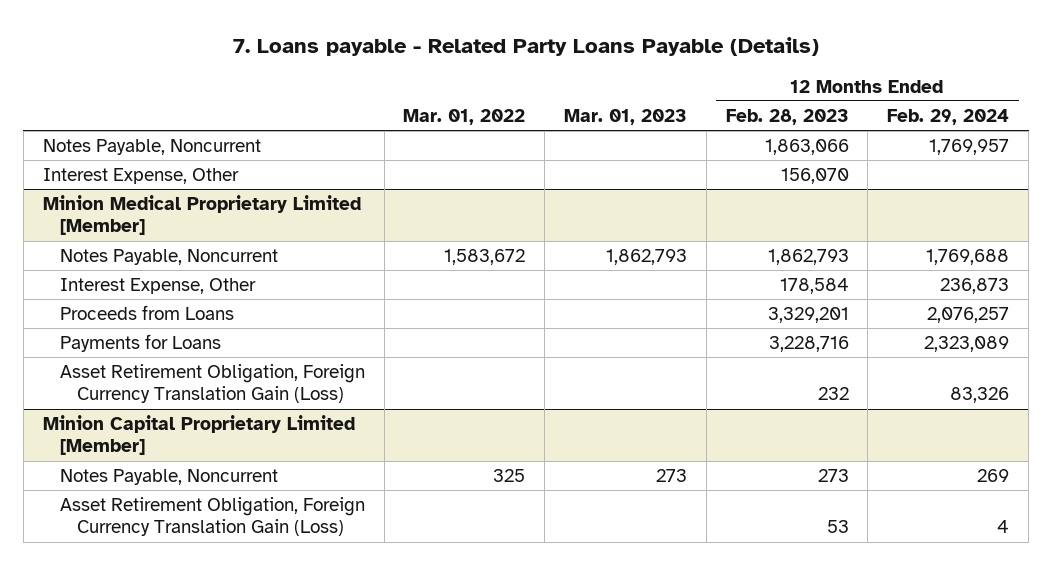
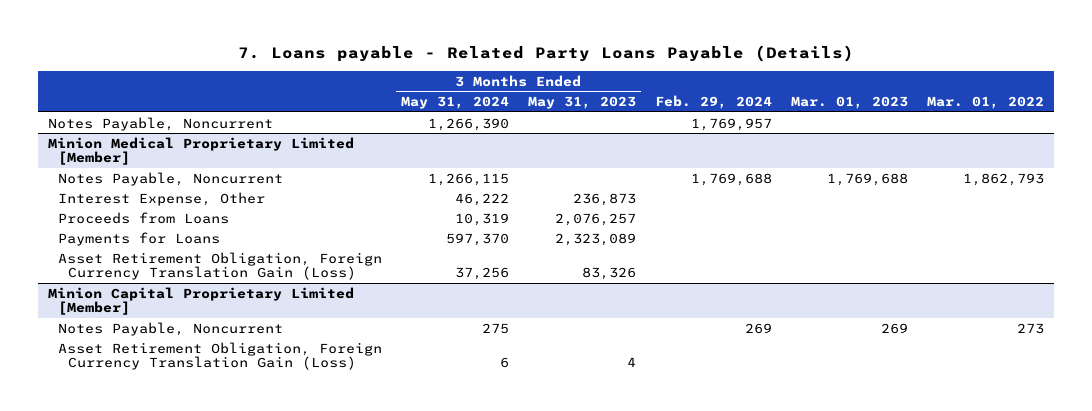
- | Mar. 01, 2022 | Mar. 01, 2023 | 12 Months Ended Feb. 28, 2023 | 12 Months Ended Feb. 29, 2024
+ | 3 Months Ended May 31, 2024 | 3 Months Ended May 31, 2023 | Feb. 29, 2024 | Mar. 01, 2023 | Mar. 01, 2022
- Interest Expense, Other | | | 156,070 |
@ Minion Medical Proprietary Limited [Member]
- Notes Payable, Noncurrent | 1,583,672 | 1,862,793 | 1,862,793 | 1,769,688
+ Notes Payable, Noncurrent | 1,266,115 | | 1,769,688 | 1,769,688 | 1,862,793
@ Minion Capital Proprietary Limited [Member]
- Notes Payable, Noncurrent | 325 | 273 | 273 | 269
+ Notes Payable, Noncurrent | 275 | | 269 | 269 | 273

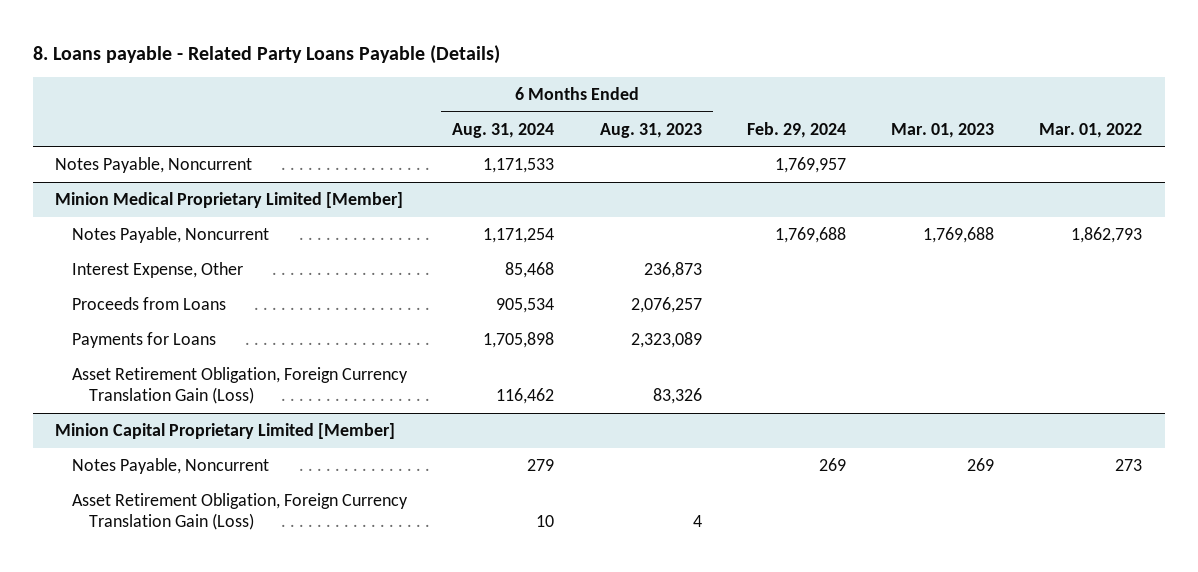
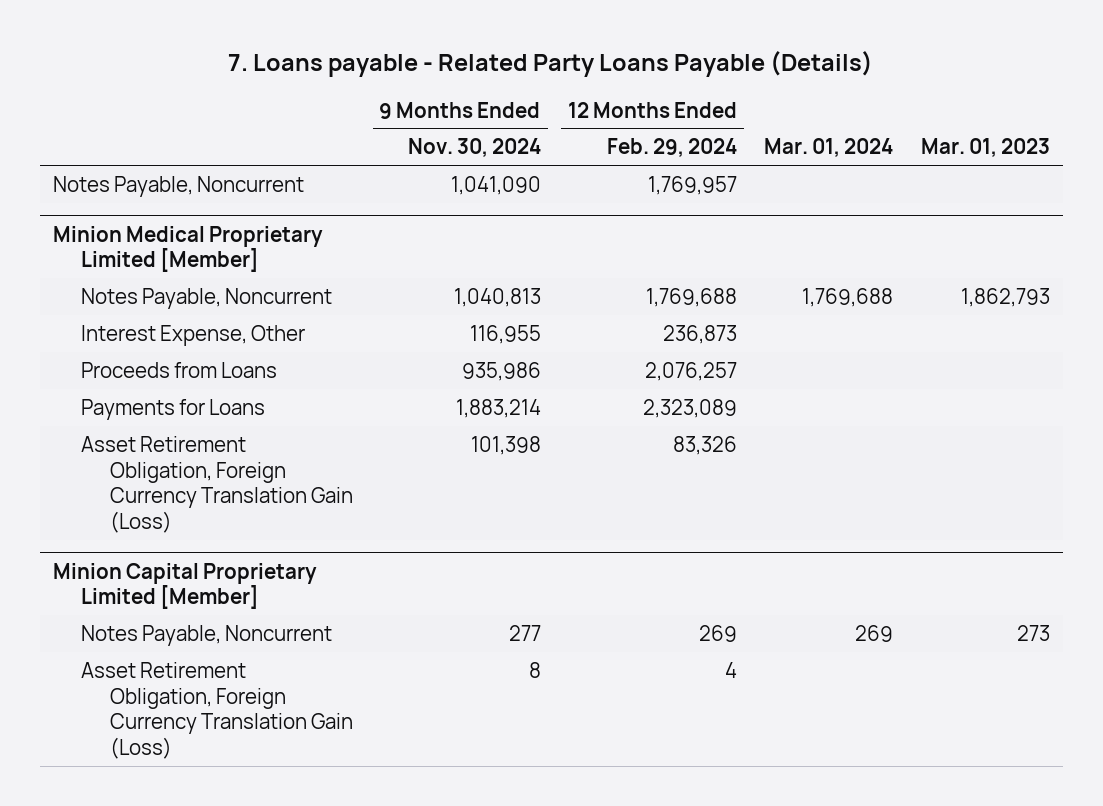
- 8. Loans payable - Related Party Loans Payable (Details)
+ 7. Loans payable - Related Party Loans Payable (Details)
- | 6 Months Ended Aug. 31, 2024 | 6 Months Ended Aug. 31, 2023 | Feb. 29, 2024 | Mar. 01, 2023 | Mar. 01, 2022
+ | 9 Months Ended Nov. 30, 2024 | 12 Months Ended Feb. 29, 2024 | Mar. 01, 2024 | Mar. 01, 2023
@ Minion Medical Proprietary Limited [Member]
- Notes Payable, Noncurrent | 1,171,254 | | 1,769,688 | 1,769,688 | 1,862,793
+ Notes Payable, Noncurrent | 1,040,813 | 1,769,688 | 1,769,688 | 1,862,793
@ Minion Capital Proprietary Limited [Member]
- Notes Payable, Noncurrent | 279 | | 269 | 269 | 273
+ Notes Payable, Noncurrent | 277 | 269 | 269 | 273

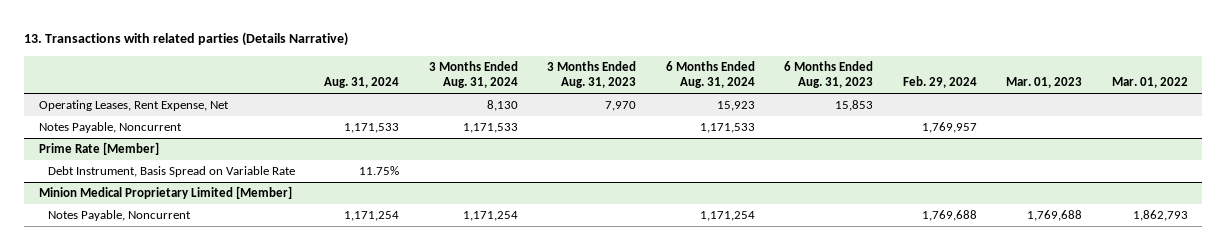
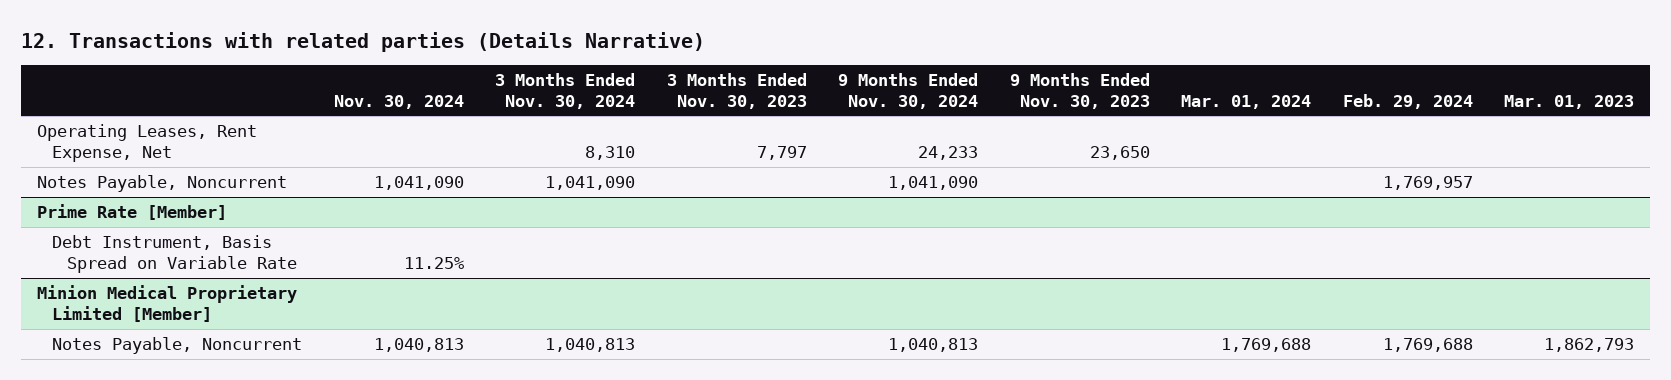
- 13. Transactions with related parties (Details Narrative)
+ 12. Transactions with related parties (Details Narrative)
- | Aug. 31, 2024 | 3 Months Ended Aug. 31, 2024 | 3 Months Ended Aug. 31, 2023 | 6 Months Ended Aug. 31, 2024 | 6 Months Ended Aug. 31, 2023 | Feb. 29, 2024 | Mar. 01, 2023 | Mar. 01, 2022
+ | Nov. 30, 2024 | 3 Months Ended Nov. 30, 2024 | 3 Months Ended Nov. 30, 2023 | 9 Months Ended Nov. 30, 2024 | 9 Months Ended Nov. 30, 2023 | Mar. 01, 2024 | Feb. 29, 2024 | Mar. 01, 2023
@ Minion Medical Proprietary Limited [Member]
- Notes Payable, Noncurrent | 1,171,254 | 1,171,254 | | 1,171,254 | | 1,769,688 | 1,769,688 | 1,862,793
+ Notes Payable, Noncurrent | 1,040,813 | 1,040,813 | | 1,040,813 | | 1,769,688 | 1,769,688 | 1,862,793

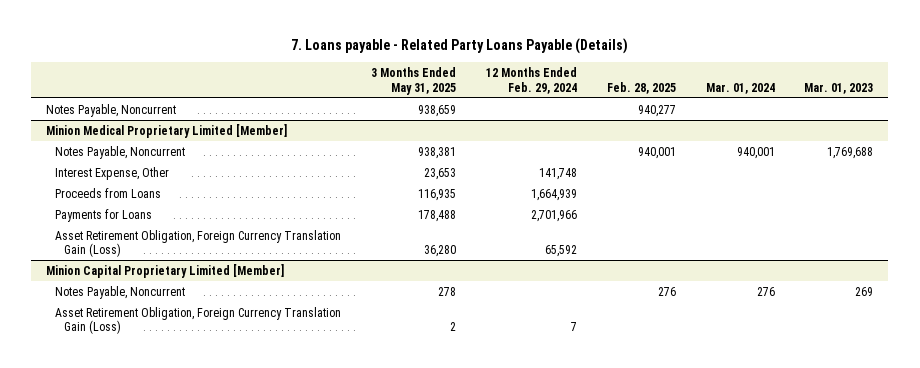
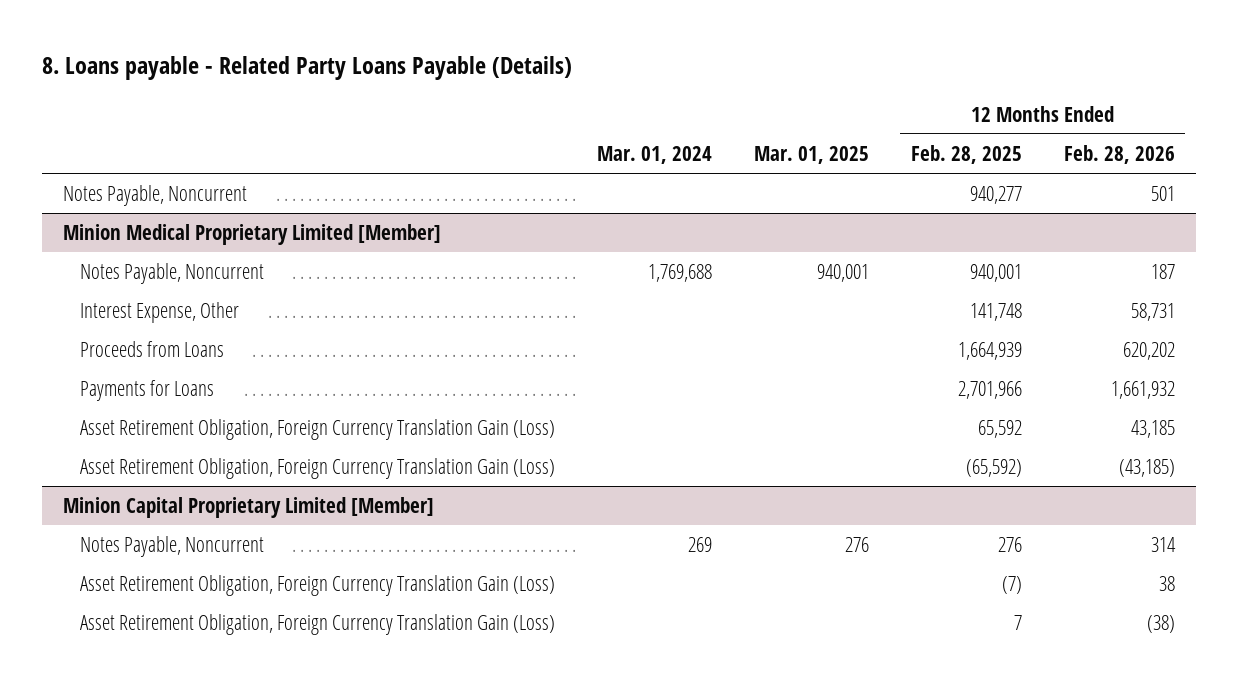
- 7. Loans payable - Related Party Loans Payable (Details)
+ 8. Loans payable - Related Party Loans Payable (Details)
- | 3 Months Ended May 31, 2025 | 12 Months Ended Feb. 29, 2024 | Feb. 28, 2025 | Mar. 01, 2024 | Mar. 01, 2023
+ | Mar. 01, 2024 | Mar. 01, 2025 | 12 Months Ended Feb. 28, 2025 | 12 Months Ended Feb. 28, 2026
@ Minion Medical Proprietary Limited [Member]
- Notes Payable, Noncurrent | 938,381 | | 940,001 | 940,001 | 1,769,688
+ Notes Payable, Noncurrent | 1,769,688 | 940,001 | 940,001 | 187
+ Asset Retirement Obligation, Foreign Currency Translation Gain (Loss) | | | (65,592) | (43,185)
@ Minion Capital Proprietary Limited [Member]
- Notes Payable, Noncurrent | 278 | | 276 | 276 | 269
+ Notes Payable, Noncurrent | 269 | 276 | 276 | 314
+ Asset Retirement Obligation, Foreign Currency Translation Gain (Loss) | | | 7 | (38)

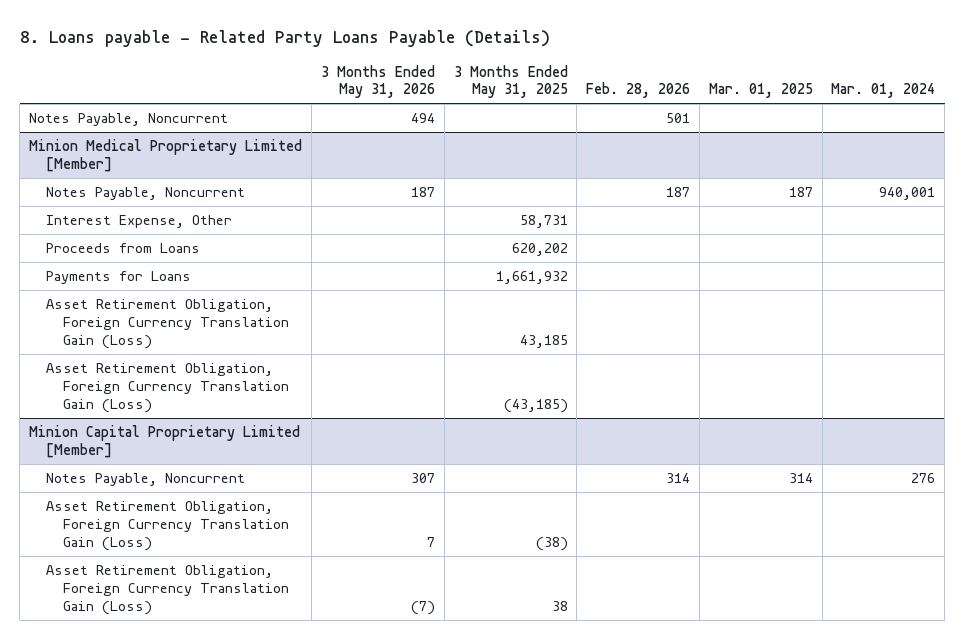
- | Mar. 01, 2024 | Mar. 01, 2025 | 12 Months Ended Feb. 28, 2025 | 12 Months Ended Feb. 28, 2026
+ | 3 Months Ended May 31, 2026 | 3 Months Ended May 31, 2025 | Feb. 28, 2026 | Mar. 01, 2025 | Mar. 01, 2024
@ Minion Medical Proprietary Limited [Member]
- Notes Payable, Noncurrent | 1,769,688 | 940,001 | 940,001 | 187
+ Notes Payable, Noncurrent | 187 | | 187 | 187 | 940,001
@ Minion Capital Proprietary Limited [Member]
- Notes Payable, Noncurrent | 269 | 276 | 276 | 314
+ Notes Payable, Noncurrent | 307 | | 314 | 314 | 276

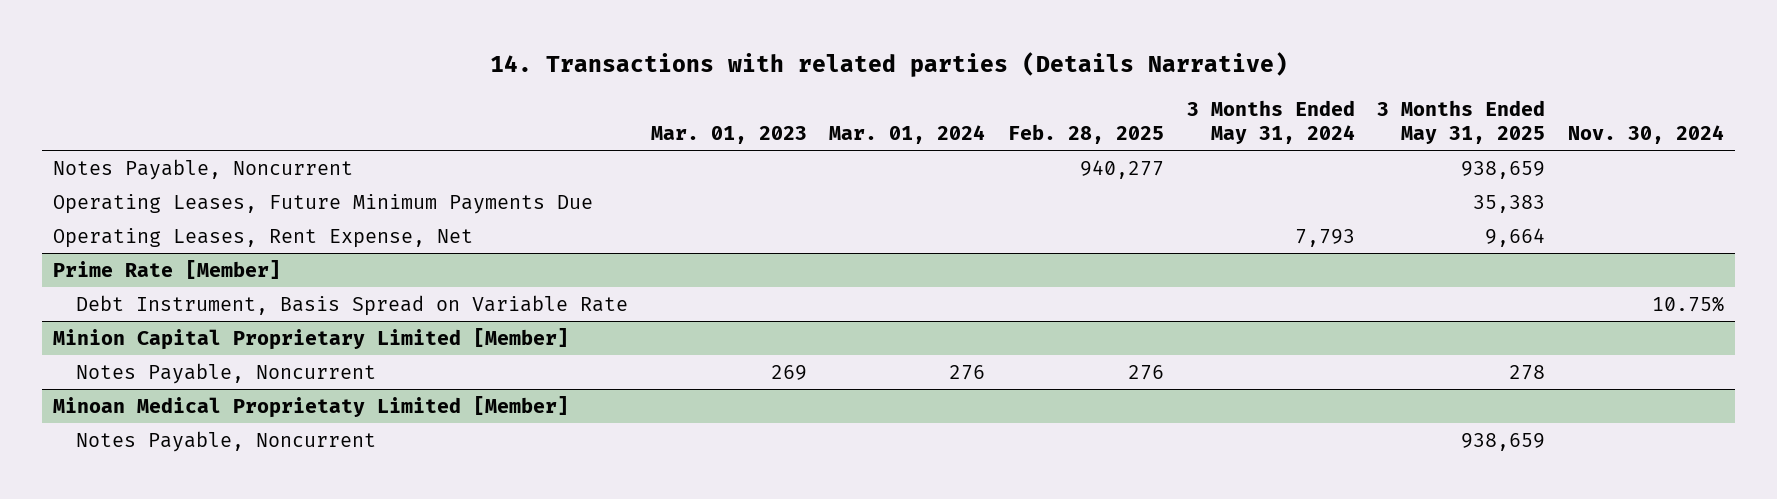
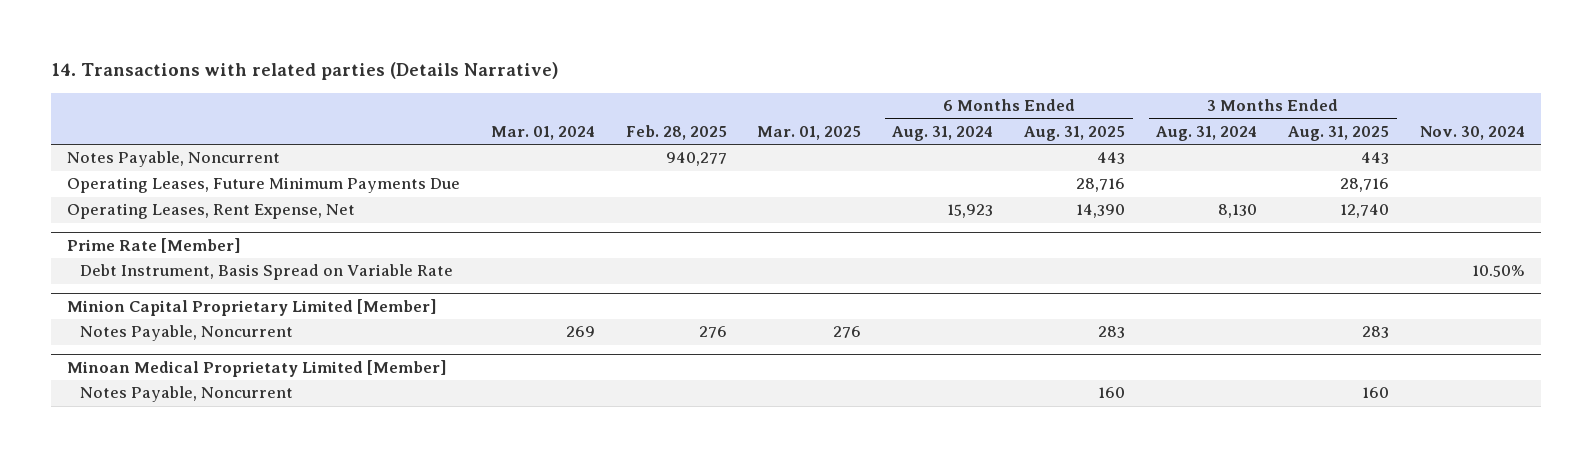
- | Mar. 01, 2023 | Mar. 01, 2024 | Feb. 28, 2025 | 3 Months Ended May 31, 2024 | 3 Months Ended May 31, 2025 | Nov. 30, 2024
+ | Mar. 01, 2024 | Feb. 28, 2025 | Mar. 01, 2025 | 6 Months Ended Aug. 31, 2024 | 6 Months Ended Aug. 31, 2025 | 3 Months Ended Aug. 31, 2024 | 3 Months Ended Aug. 31, 2025 | Nov. 30, 2024
@ Prime Rate [Member]
- Debt Instrument, Basis Spread on Variable Rate | | | | | | 10.75%
+ Debt Instrument, Basis Spread on Variable Rate | | | | | | | | 10.50%
@ Minion Capital Proprietary Limited [Member]
- Notes Payable, Noncurrent | 269 | 276 | 276 | | 278 |
+ Notes Payable, Noncurrent | 269 | 276 | 276 | | 283 | | 283 |

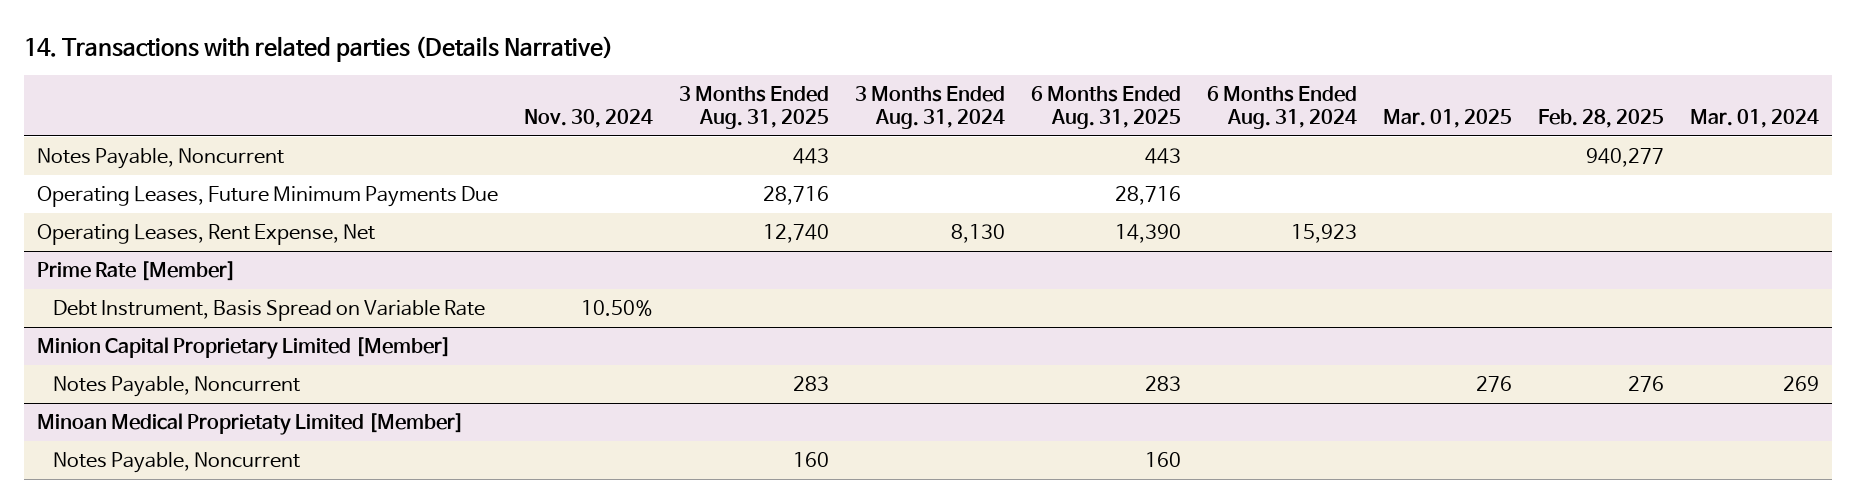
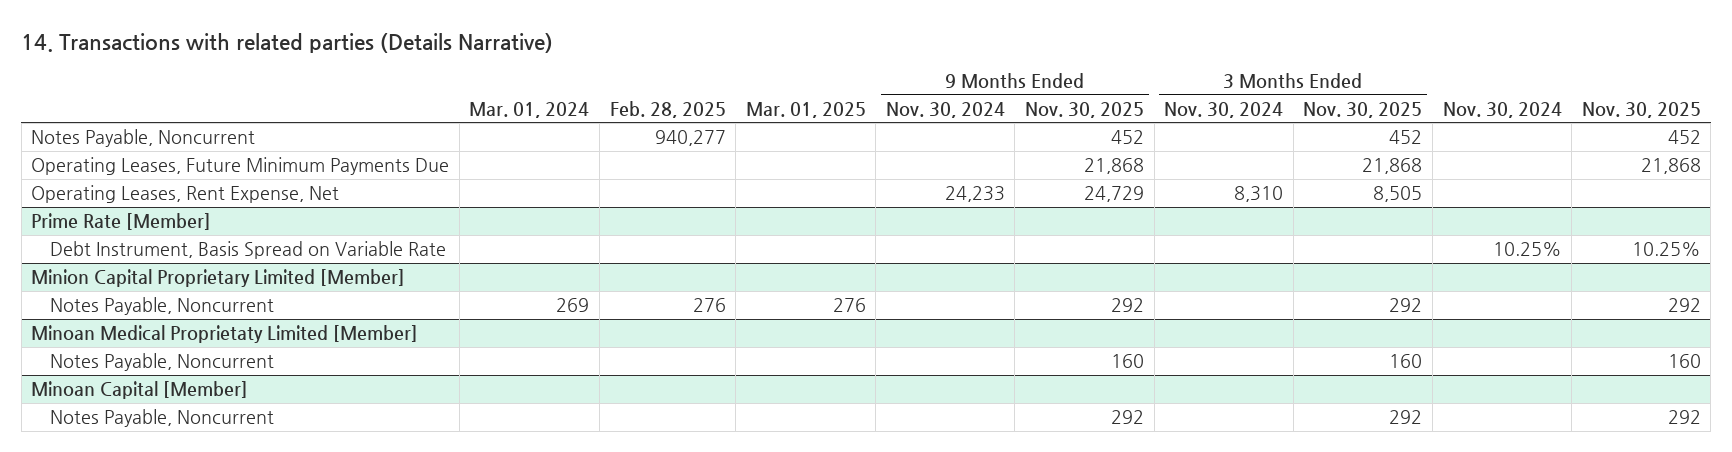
- | Nov. 30, 2024 | 3 Months Ended Aug. 31, 2025 | 3 Months Ended Aug. 31, 2024 | 6 Months Ended Aug. 31, 2025 | 6 Months Ended Aug. 31, 2024 | Mar. 01, 2025 | Feb. 28, 2025 | Mar. 01, 2024
+ | Mar. 01, 2024 | Feb. 28, 2025 | Mar. 01, 2025 | 9 Months Ended Nov. 30, 2024 | 9 Months Ended Nov. 30, 2025 | 3 Months Ended Nov. 30, 2024 | 3 Months Ended Nov. 30, 2025 | Nov. 30, 2024 | Nov. 30, 2025
@ Prime Rate [Member]
- Debt Instrument, Basis Spread on Variable Rate | 10.50% | | | | | | |
+ Debt Instrument, Basis Spread on Variable Rate | | | | | | | | 10.25% | 10.25%
+ Minoan Capital [Member]
+ Notes Payable, Noncurrent | | | | | 292 | | 292 | | 292

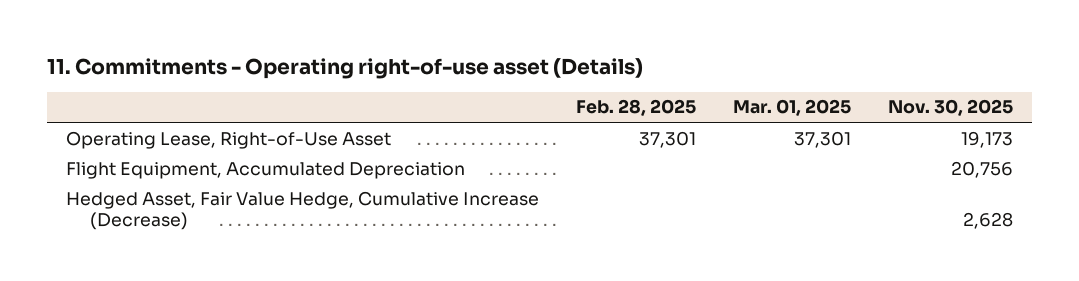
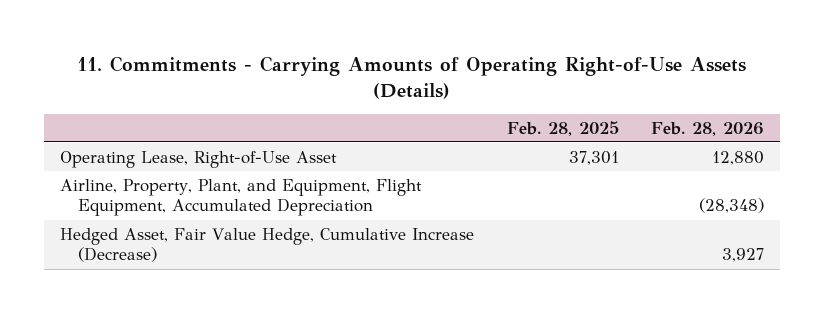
- 11. Commitments - Operating right-of-use asset (Details)
+ 11. Commitments - Carrying Amounts of Operating Right-of-Use Assets (Details)
- | Feb. 28, 2025 | Mar. 01, 2025 | Nov. 30, 2025
+ | Feb. 28, 2025 | Feb. 28, 2026
- Flight Equipment, Accumulated Depreciation | | | 20,756
+ Airline, Property, Plant, and Equipment, Flight Equipment, Accumulated Depreciation | | (28,348)

